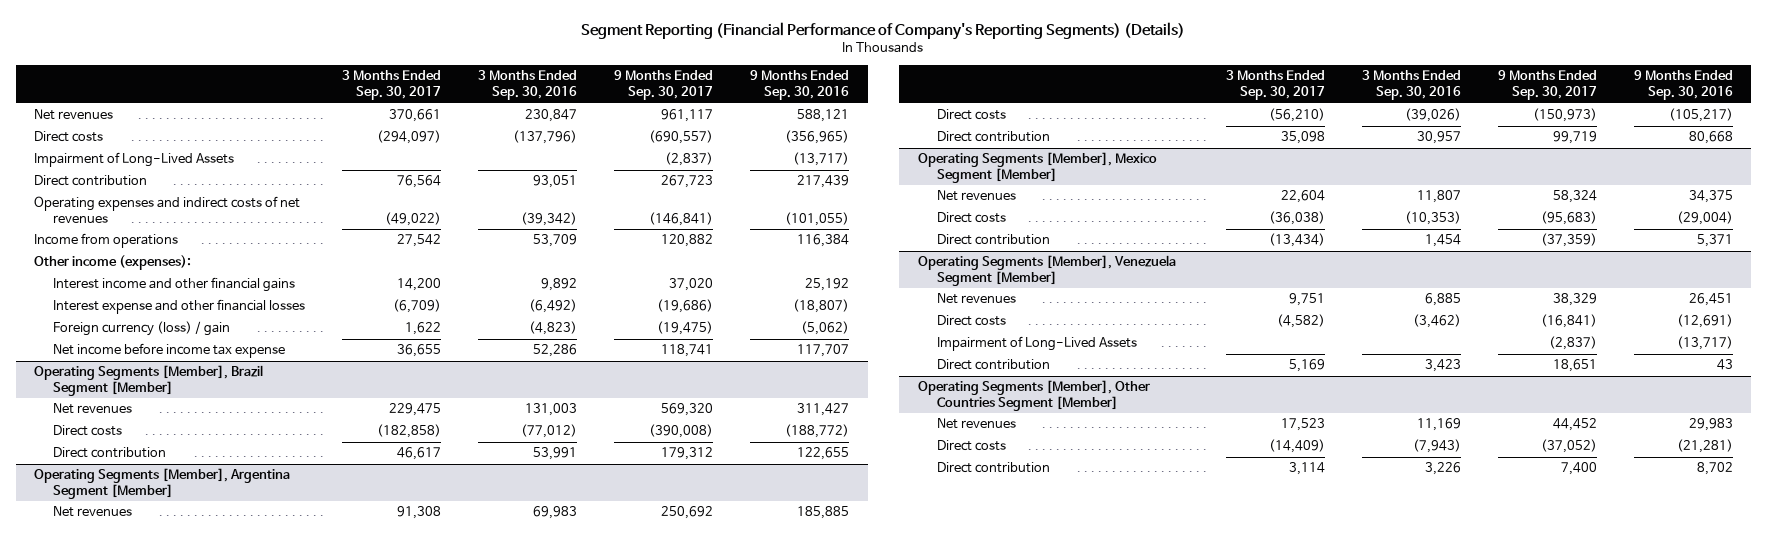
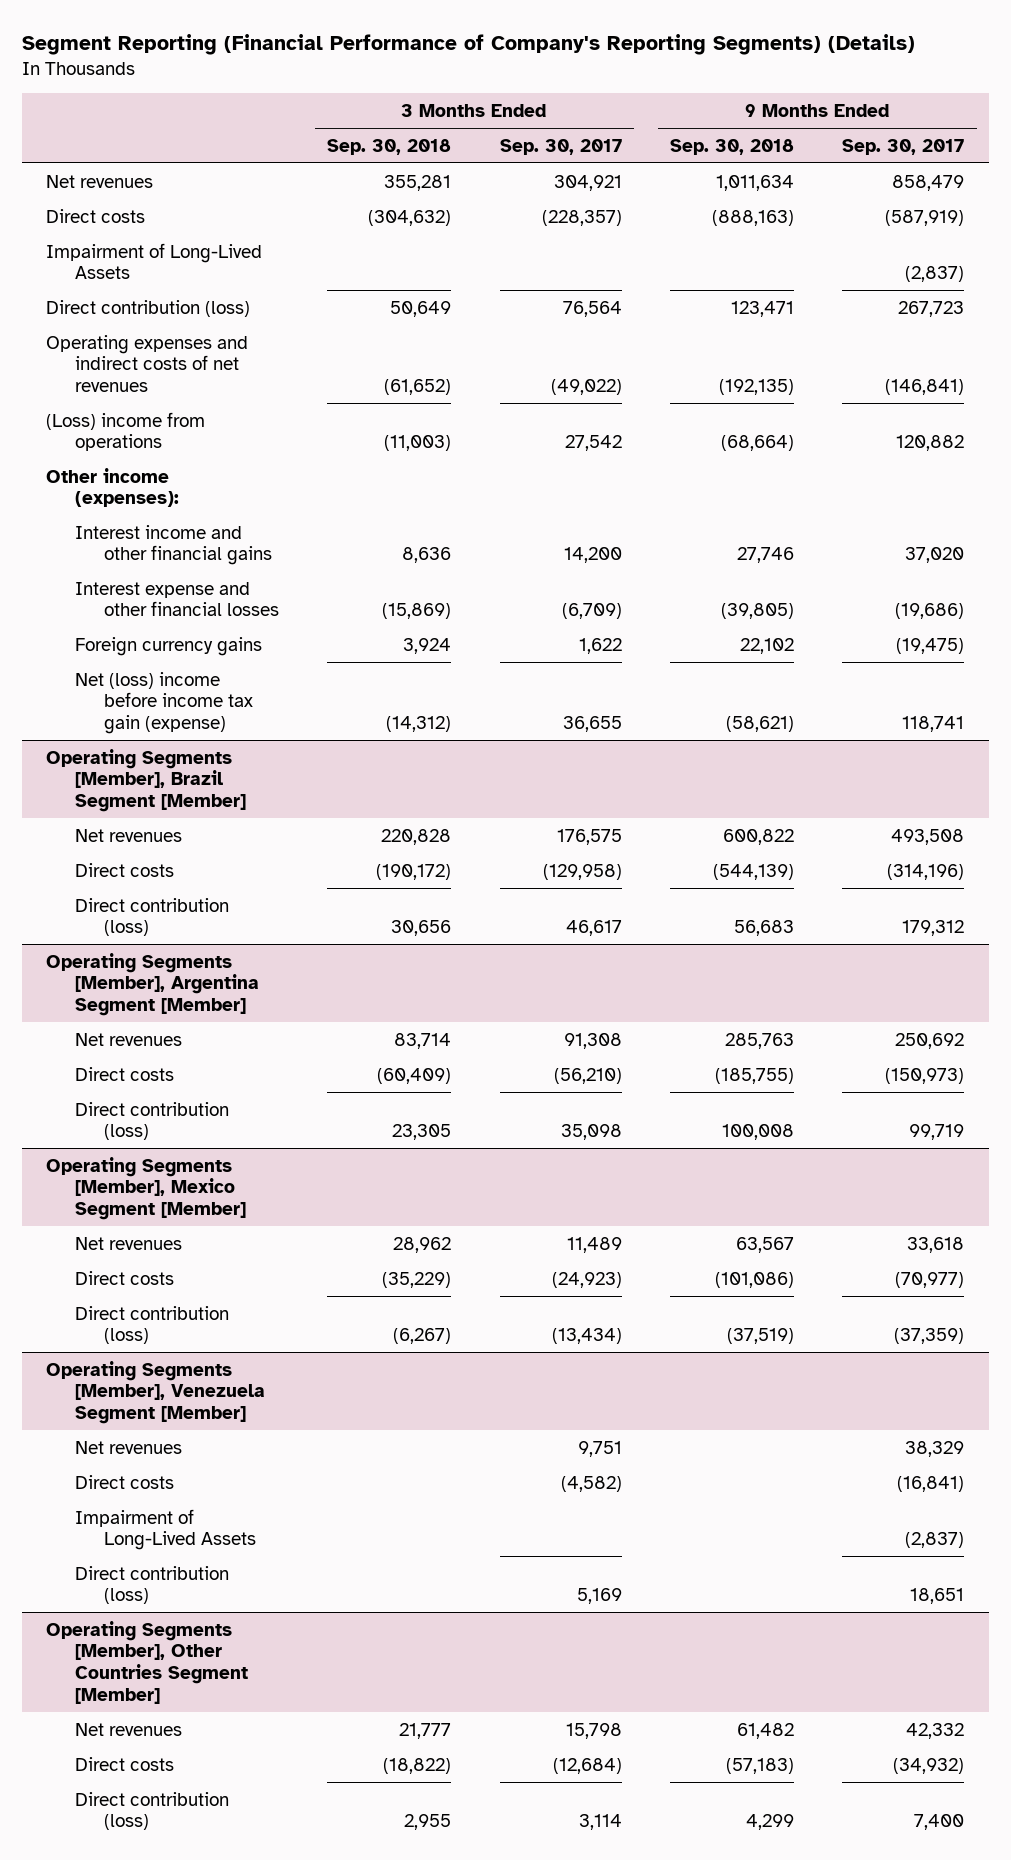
- | 3 Months Ended Sep. 30, 2017 | 3 Months Ended Sep. 30, 2016 | 9 Months Ended Sep. 30, 2017 | 9 Months Ended Sep. 30, 2016
+ | 3 Months Ended Sep. 30, 2018 | 3 Months Ended Sep. 30, 2017 | 9 Months Ended Sep. 30, 2018 | 9 Months Ended Sep. 30, 2017
- Net revenues | 370,661 | 230,847 | 961,117 | 588,121
- Direct costs | (294,097) | (137,796) | (690,557) | (356,965)
+ Net revenues | 355,281 | 304,921 | 1,011,634 | 858,479
+ Direct costs | (304,632) | (228,357) | (888,163) | (587,919)
- Direct contribution | 76,564 | 93,051 | 267,723 | 217,439
+ Direct contribution (loss) | 50,649 | 76,564 | 123,471 | 267,723
- Income from operations | 27,542 | 53,709 | 120,882 | 116,384
+ (Loss) income from operations | (11,003) | 27,542 | (68,664) | 120,882
- Foreign currency (loss) / gain | 1,622 | (4,823) | (19,475) | (5,062)
- Net income before income tax expense | 36,655 | 52,286 | 118,741 | 117,707
+ Foreign currency gains | 3,924 | 1,622 | 22,102 | (19,475)
+ Net (loss) income before income tax gain (expense) | (14,312) | 36,655 | (58,621) | 118,741
@ Operating Segments [Member], Brazil Segment [Member]
- Net revenues | 229,475 | 131,003 | 569,320 | 311,427
- Direct costs | (182,858) | (77,012) | (390,008) | (188,772)
- Direct contribution | 46,617 | 53,991 | 179,312 | 122,655
+ Net revenues | 220,828 | 176,575 | 600,822 | 493,508
+ Direct costs | (190,172) | (129,958) | (544,139) | (314,196)
+ Direct contribution (loss) | 30,656 | 46,617 | 56,683 | 179,312
@ Operating Segments [Member], Argentina Segment [Member]
- Direct contribution | 35,098 | 30,957 | 99,719 | 80,668
+ Direct contribution (loss) | 23,305 | 35,098 | 100,008 | 99,719
@ Operating Segments [Member], Mexico Segment [Member]
- Net revenues | 22,604 | 11,807 | 58,324 | 34,375
- Direct costs | (36,038) | (10,353) | (95,683) | (29,004)
- Direct contribution | (13,434) | 1,454 | (37,359) | 5,371
+ Net revenues | 28,962 | 11,489 | 63,567 | 33,618
+ Direct costs | (35,229) | (24,923) | (101,086) | (70,977)
+ Direct contribution (loss) | (6,267) | (13,434) | (37,519) | (37,359)
@ Operating Segments [Member], Venezuela Segment [Member]
- Direct contribution | 5,169 | 3,423 | 18,651 | 43
+ Direct contribution (loss) | | 5,169 | | 18,651
@ Operating Segments [Member], Other Countries Segment [Member]
- Net revenues | 17,523 | 11,169 | 44,452 | 29,983
- Direct costs | (14,409) | (7,943) | (37,052) | (21,281)
- Direct contribution | 3,114 | 3,226 | 7,400 | 8,702
+ Net revenues | 21,777 | 15,798 | 61,482 | 42,332
+ Direct costs | (18,822) | (12,684) | (57,183) | (34,932)
+ Direct contribution (loss) | 2,955 | 3,114 | 4,299 | 7,400

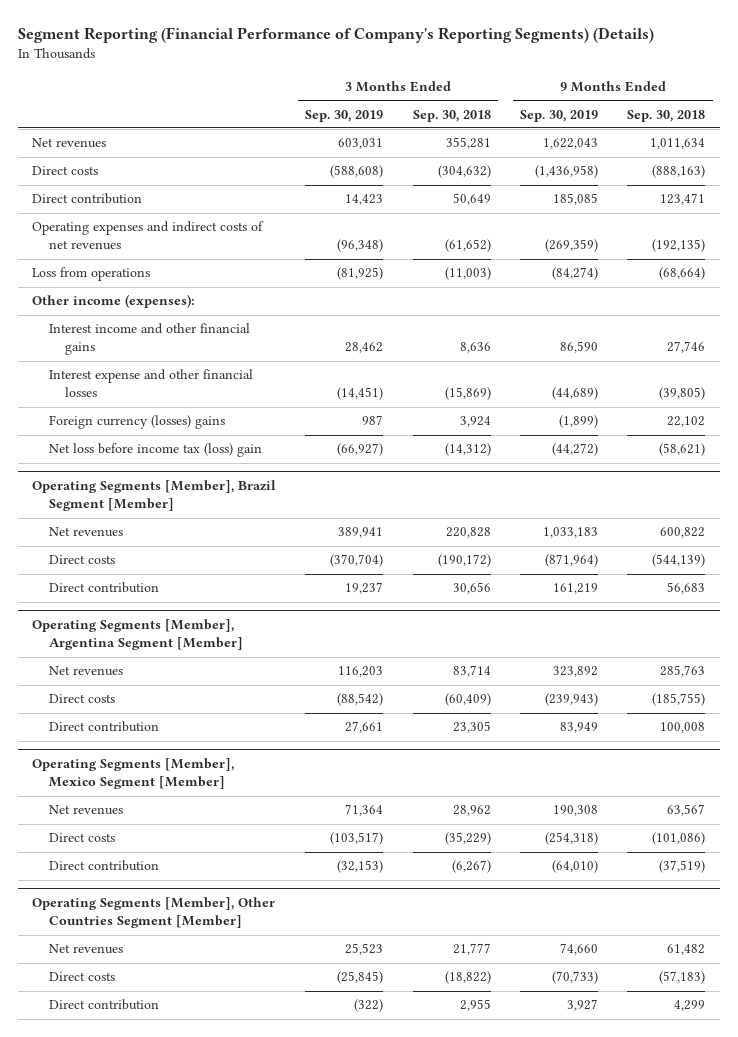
- | 3 Months Ended Sep. 30, 2018 | 3 Months Ended Sep. 30, 2017 | 9 Months Ended Sep. 30, 2018 | 9 Months Ended Sep. 30, 2017
+ | 3 Months Ended Sep. 30, 2019 | 3 Months Ended Sep. 30, 2018 | 9 Months Ended Sep. 30, 2019 | 9 Months Ended Sep. 30, 2018
- Impairment of Long-Lived Assets | | | | (2,837)
- Direct contribution (loss) | 50,649 | 76,564 | 123,471 | 267,723
+ Direct contribution | 14,423 | 50,649 | 185,085 | 123,471
- (Loss) income from operations | (11,003) | 27,542 | (68,664) | 120,882
+ Loss from operations | (81,925) | (11,003) | (84,274) | (68,664)
- Foreign currency gains | 3,924 | 1,622 | 22,102 | (19,475)
- Net (loss) income before income tax gain (expense) | (14,312) | 36,655 | (58,621) | 118,741
+ Foreign currency (losses) gains | 987 | 3,924 | (1,899) | 22,102
+ Net loss before income tax (loss) gain | (66,927) | (14,312) | (44,272) | (58,621)
@ Operating Segments [Member], Brazil Segment [Member]
- Direct contribution (loss) | 30,656 | 46,617 | 56,683 | 179,312
+ Direct contribution | 19,237 | 30,656 | 161,219 | 56,683
@ Operating Segments [Member], Argentina Segment [Member]
- Direct contribution (loss) | 23,305 | 35,098 | 100,008 | 99,719
+ Direct contribution | 27,661 | 23,305 | 83,949 | 100,008
@ Operating Segments [Member], Mexico Segment [Member]
- Direct contribution (loss) | (6,267) | (13,434) | (37,519) | (37,359)
- Operating Segments [Member], Venezuela Segment [Member]
- Net revenues | | 9,751 | | 38,329
- Direct costs | | (4,582) | | (16,841)
- Impairment of Long-Lived Assets | | | | (2,837)
- Direct contribution (loss) | | 5,169 | | 18,651
@ Operating Segments [Member], Mexico Segment [Member]
+ Direct contribution | (32,153) | (6,267) | (64,010) | (37,519)
@ Operating Segments [Member], Other Countries Segment [Member]
- Direct contribution (loss) | 2,955 | 3,114 | 4,299 | 7,400
+ Direct contribution | (322) | 2,955 | 3,927 | 4,299

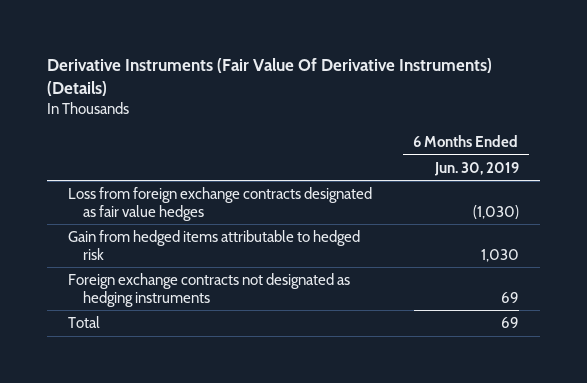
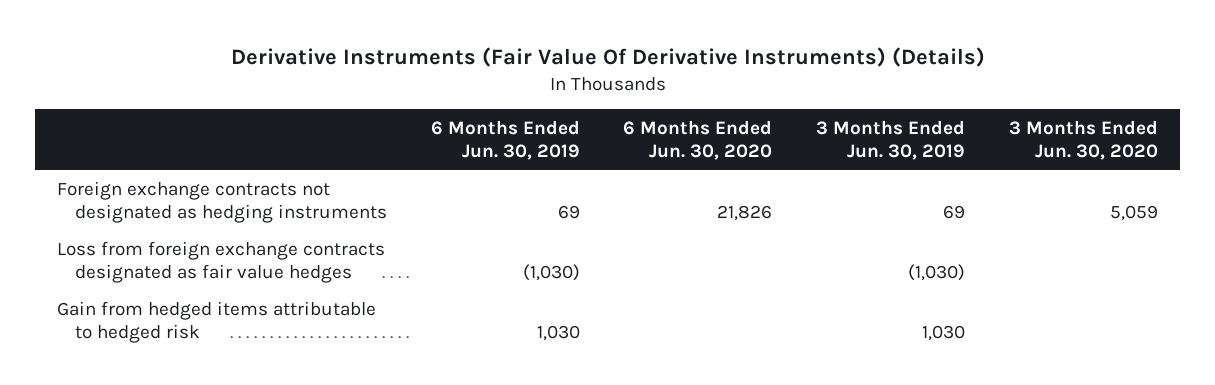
- | 6 Months Ended Jun. 30, 2019
+ | 6 Months Ended Jun. 30, 2019 | 6 Months Ended Jun. 30, 2020 | 3 Months Ended Jun. 30, 2019 | 3 Months Ended Jun. 30, 2020
moved up: Foreign exchange contracts not designated as hedging instruments | 69 | 21,826 | 69 | 5,059
- Total | 69

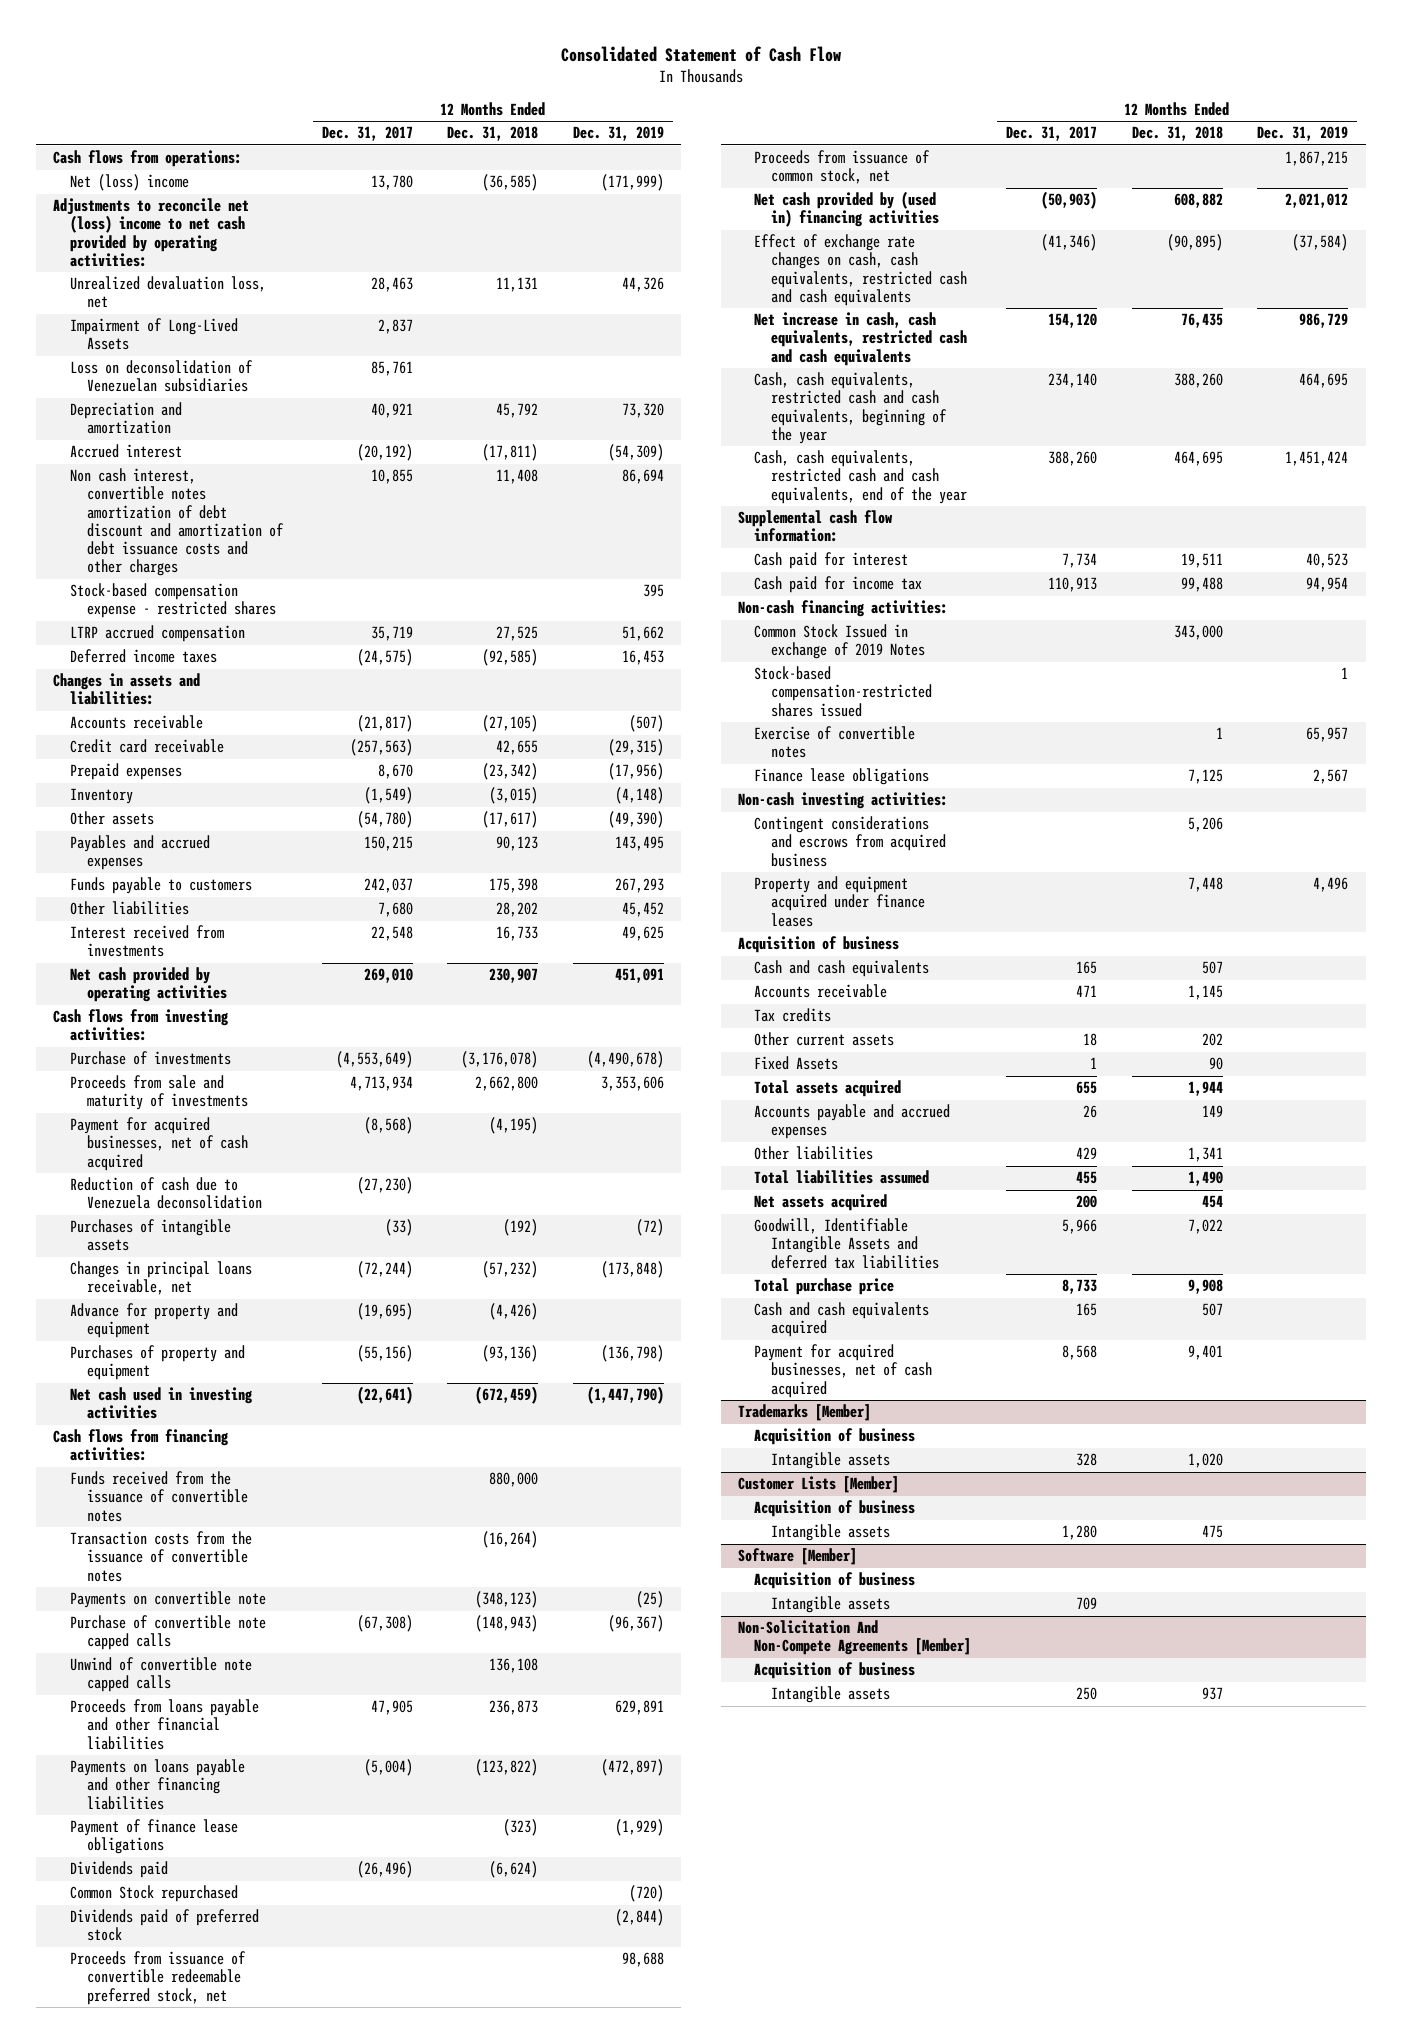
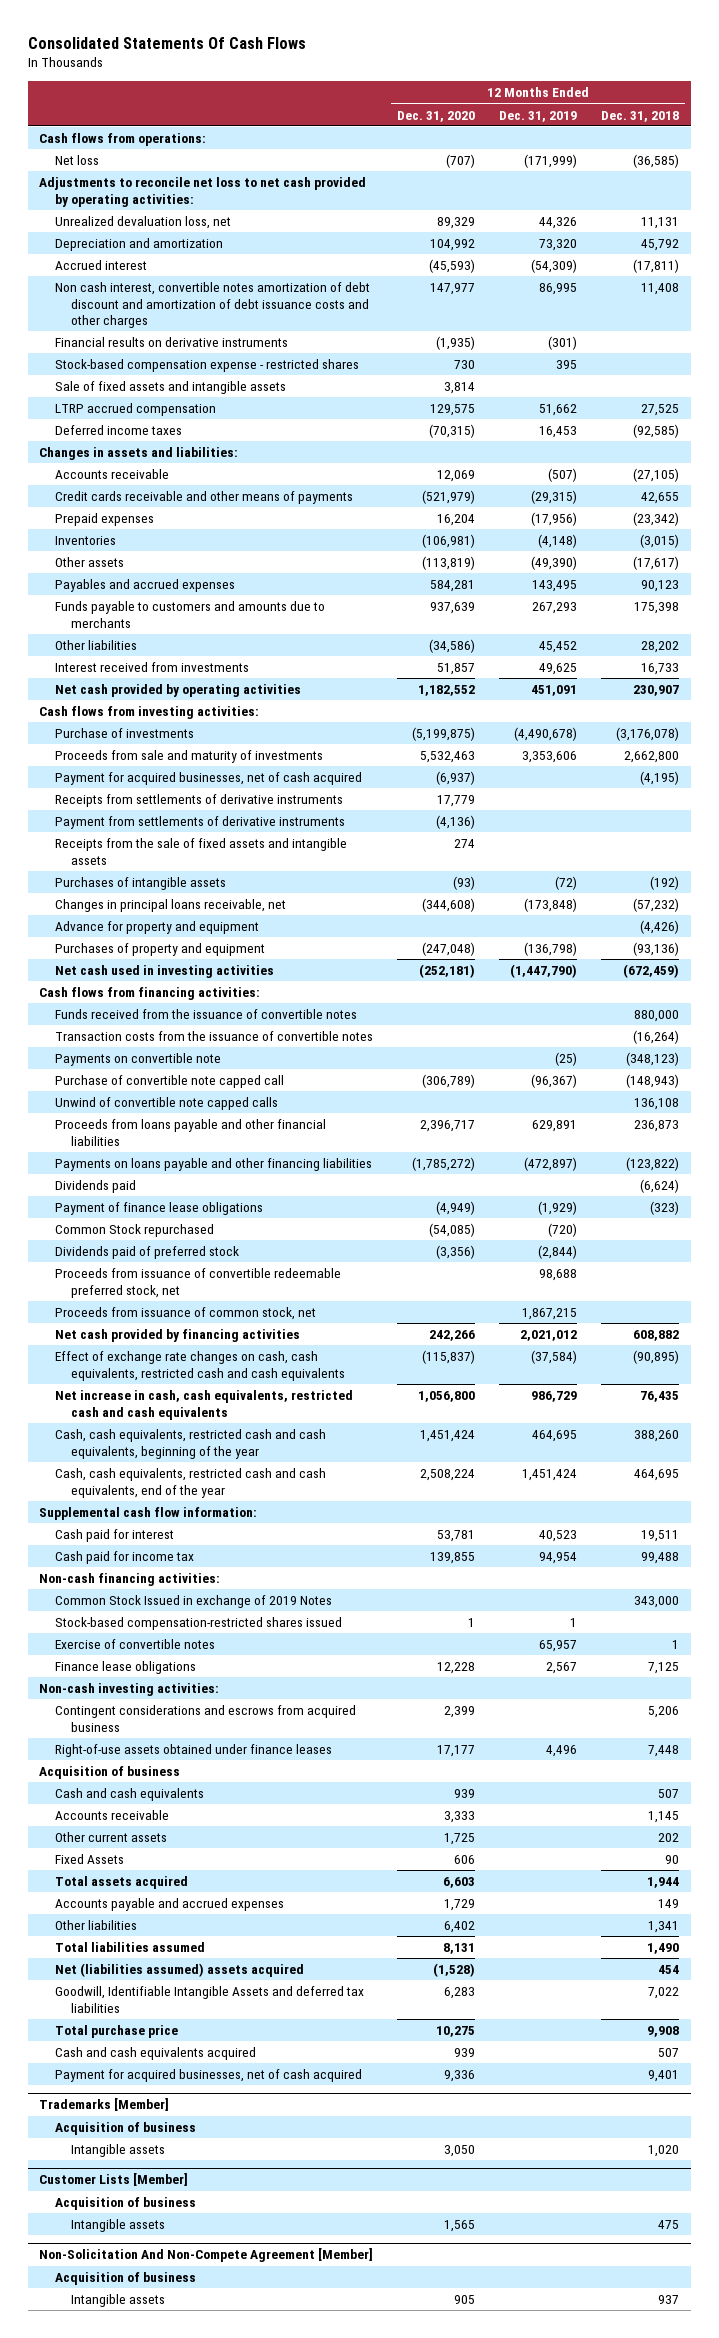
- Consolidated Statement of Cash Flow
+ Consolidated Statements Of Cash Flows
- | 12 Months Ended Dec. 31, 2017 | 12 Months Ended Dec. 31, 2018 | 12 Months Ended Dec. 31, 2019
+ | 12 Months Ended Dec. 31, 2020 | 12 Months Ended Dec. 31, 2019 | 12 Months Ended Dec. 31, 2018
- Net (loss) income | 13,780 | (36,585) | (171,999)
- Adjustments to reconcile net (loss) income to net cash provided by operating activities:
+ Net loss | (707) | (171,999) | (36,585)
+ Adjustments to reconcile net loss to net cash provided by operating activities:
- Impairment of Long-Lived Assets | 2,837 | |
- Loss on deconsolidation of Venezuelan subsidiaries | 85,761 | |
- Non cash interest, convertible notes amortization of debt discount and amortization of debt issuance costs and other charges | 10,855 | 11,408 | 86,694
+ Non cash interest, convertible notes amortization of debt discount and amortization of debt issuance costs and other charges | 147,977 | 86,995 | 11,408
+ Financial results on derivative instruments | (1,935) | (301) |
+ Sale of fixed assets and intangible assets | 3,814 | |
- Credit card receivable | (257,563) | 42,655 | (29,315)
+ Credit cards receivable and other means of payments | (521,979) | (29,315) | 42,655
- Inventory | (1,549) | (3,015) | (4,148)
+ Inventories | (106,981) | (4,148) | (3,015)
- Funds payable to customers | 242,037 | 175,398 | 267,293
+ Funds payable to customers and amounts due to merchants | 937,639 | 267,293 | 175,398
- Reduction of cash due to Venezuela deconsolidation | (27,230) | |
+ Receipts from settlements of derivative instruments | 17,779 | |
+ Payment from settlements of derivative instruments | (4,136) | |
+ Receipts from the sale of fixed assets and intangible assets | 274 | |
- Purchase of convertible note capped calls | (67,308) | (148,943) | (96,367)
+ Purchase of convertible note capped call | (306,789) | (96,367) | (148,943)
moved down: Payment of finance lease obligations | (4,949) | (1,929) | (323)
- Net cash provided by (used in) financing activities | (50,903) | 608,882 | 2,021,012
+ Net cash provided by financing activities | 242,266 | 2,021,012 | 608,882
- Property and equipment acquired under finance leases | | 7,448 | 4,496
+ Right-of-use assets obtained under finance leases | 17,177 | 4,496 | 7,448
- Tax credits
- Net assets acquired | 200 | 454 |
+ Net (liabilities assumed) assets acquired | (1,528) | | 454
- Software [Member]
- Acquisition of business
- Intangible assets | 709 | |
- Non-Solicitation And Non-Compete Agreements [Member]
+ Non-Solicitation And Non-Compete Agreement [Member]

